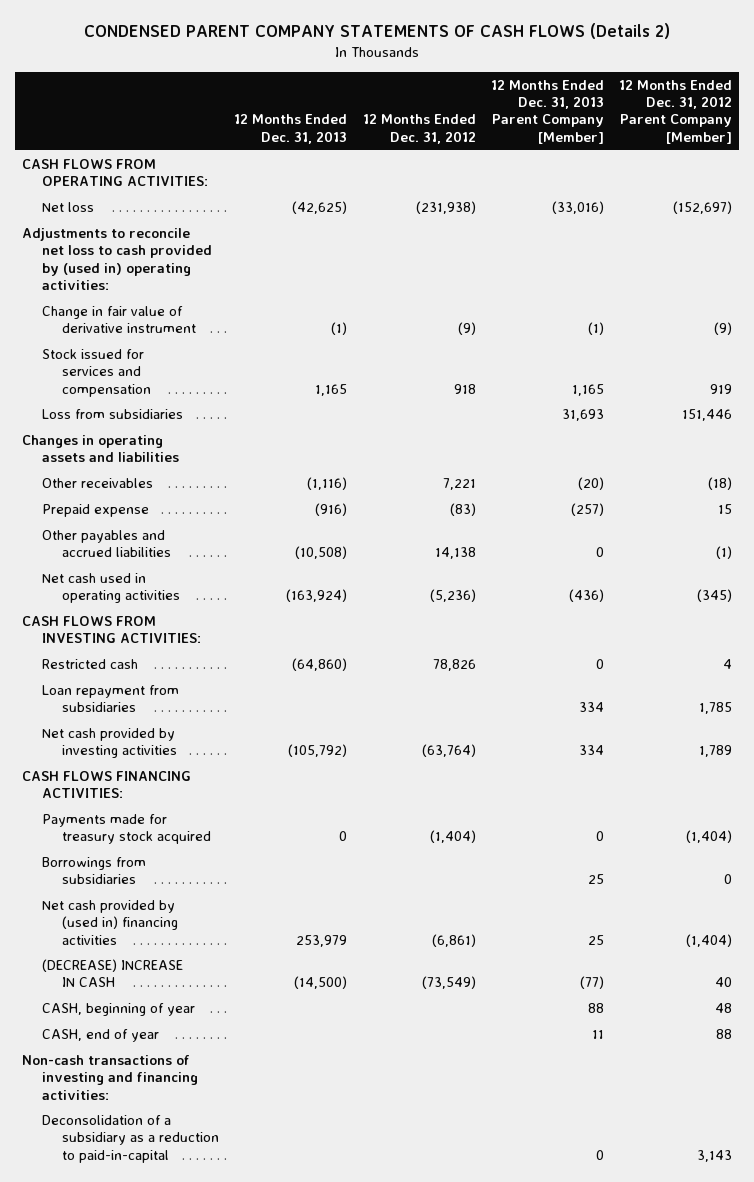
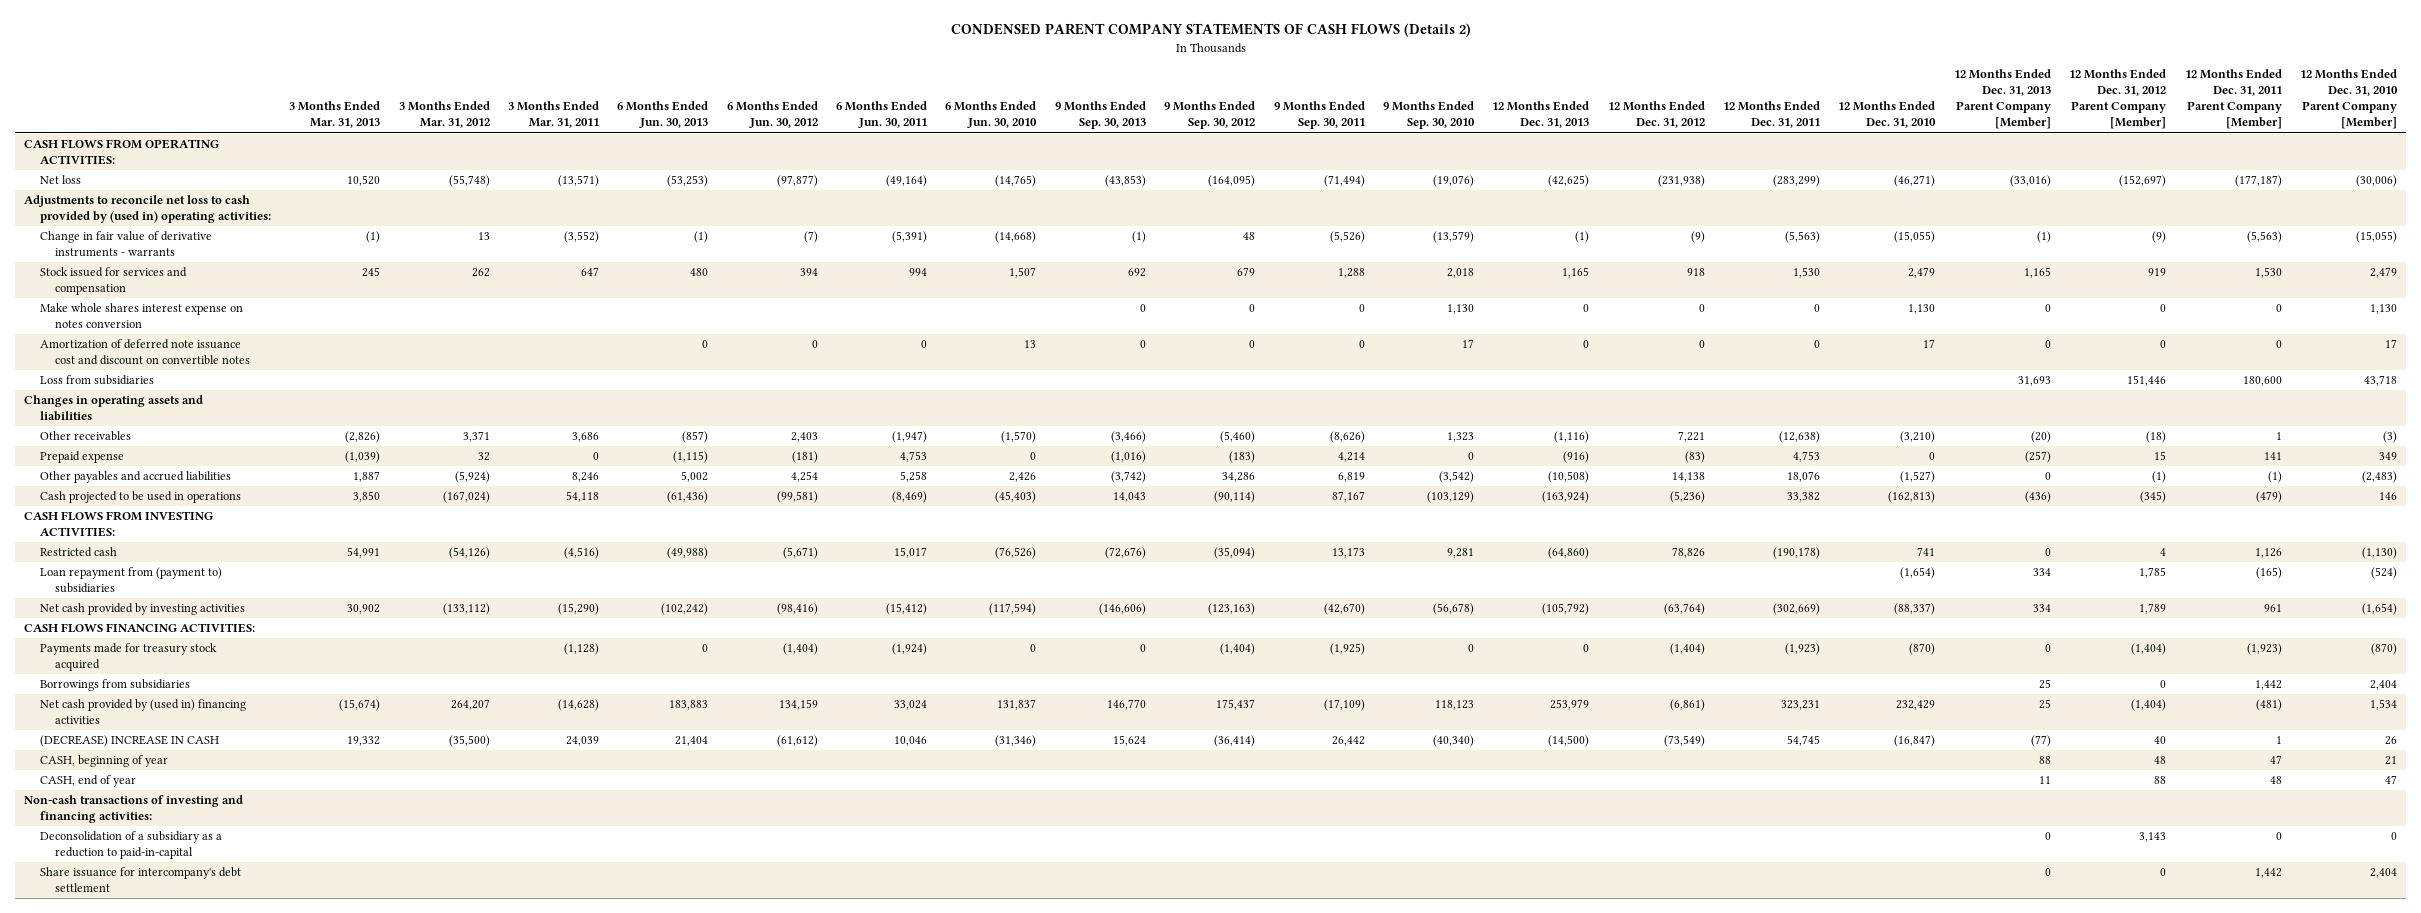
- | 12 Months Ended Dec. 31, 2013 | 12 Months Ended Dec. 31, 2012 | 12 Months Ended Dec. 31, 2013 Parent Company [Member] | 12 Months Ended Dec. 31, 2012 Parent Company [Member]
+ | 3 Months Ended Mar. 31, 2013 | 3 Months Ended Mar. 31, 2012 | 3 Months Ended Mar. 31, 2011 | 6 Months Ended Jun. 30, 2013 | 6 Months Ended Jun. 30, 2012 | 6 Months Ended Jun. 30, 2011 | 6 Months Ended Jun. 30, 2010 | 9 Months Ended Sep. 30, 2013 | 9 Months Ended Sep. 30, 2012 | 9 Months Ended Sep. 30, 2011 | 9 Months Ended Sep. 30, 2010 | 12 Months Ended Dec. 31, 2013 | 12 Months Ended Dec. 31, 2012 | 12 Months Ended Dec. 31, 2011 | 12 Months Ended Dec. 31, 2010 | 12 Months Ended Dec. 31, 2013 Parent Company [Member] | 12 Months Ended Dec. 31, 2012 Parent Company [Member] | 12 Months Ended Dec. 31, 2011 Parent Company [Member] | 12 Months Ended Dec. 31, 2010 Parent Company [Member]
- Change in fair value of derivative instrument | (1) | (9) | (1) | (9)
+ Change in fair value of derivative instruments - warrants | (1) | 13 | (3,552) | (1) | (7) | (5,391) | (14,668) | (1) | 48 | (5,526) | (13,579) | (1) | (9) | (5,563) | (15,055) | (1) | (9) | (5,563) | (15,055)
+ Make whole shares interest expense on notes conversion | | | | | | | | 0 | 0 | 0 | 1,130 | 0 | 0 | 0 | 1,130 | 0 | 0 | 0 | 1,130
+ Amortization of deferred note issuance cost and discount on convertible notes | | | | 0 | 0 | 0 | 13 | 0 | 0 | 0 | 17 | 0 | 0 | 0 | 17 | 0 | 0 | 0 | 17
- Net cash used in operating activities | (163,924) | (5,236) | (436) | (345)
+ Cash projected to be used in operations | 3,850 | (167,024) | 54,118 | (61,436) | (99,581) | (8,469) | (45,403) | 14,043 | (90,114) | 87,167 | (103,129) | (163,924) | (5,236) | 33,382 | (162,813) | (436) | (345) | (479) | 146
- Loan repayment from subsidiaries | | | 334 | 1,785
+ Loan repayment from (payment to) subsidiaries | | | | | | | | | | | | | | | (1,654) | 334 | 1,785 | (165) | (524)
+ Share issuance for intercompany's debt settlement | | | | | | | | | | | | | | | | 0 | 0 | 1,442 | 2,404

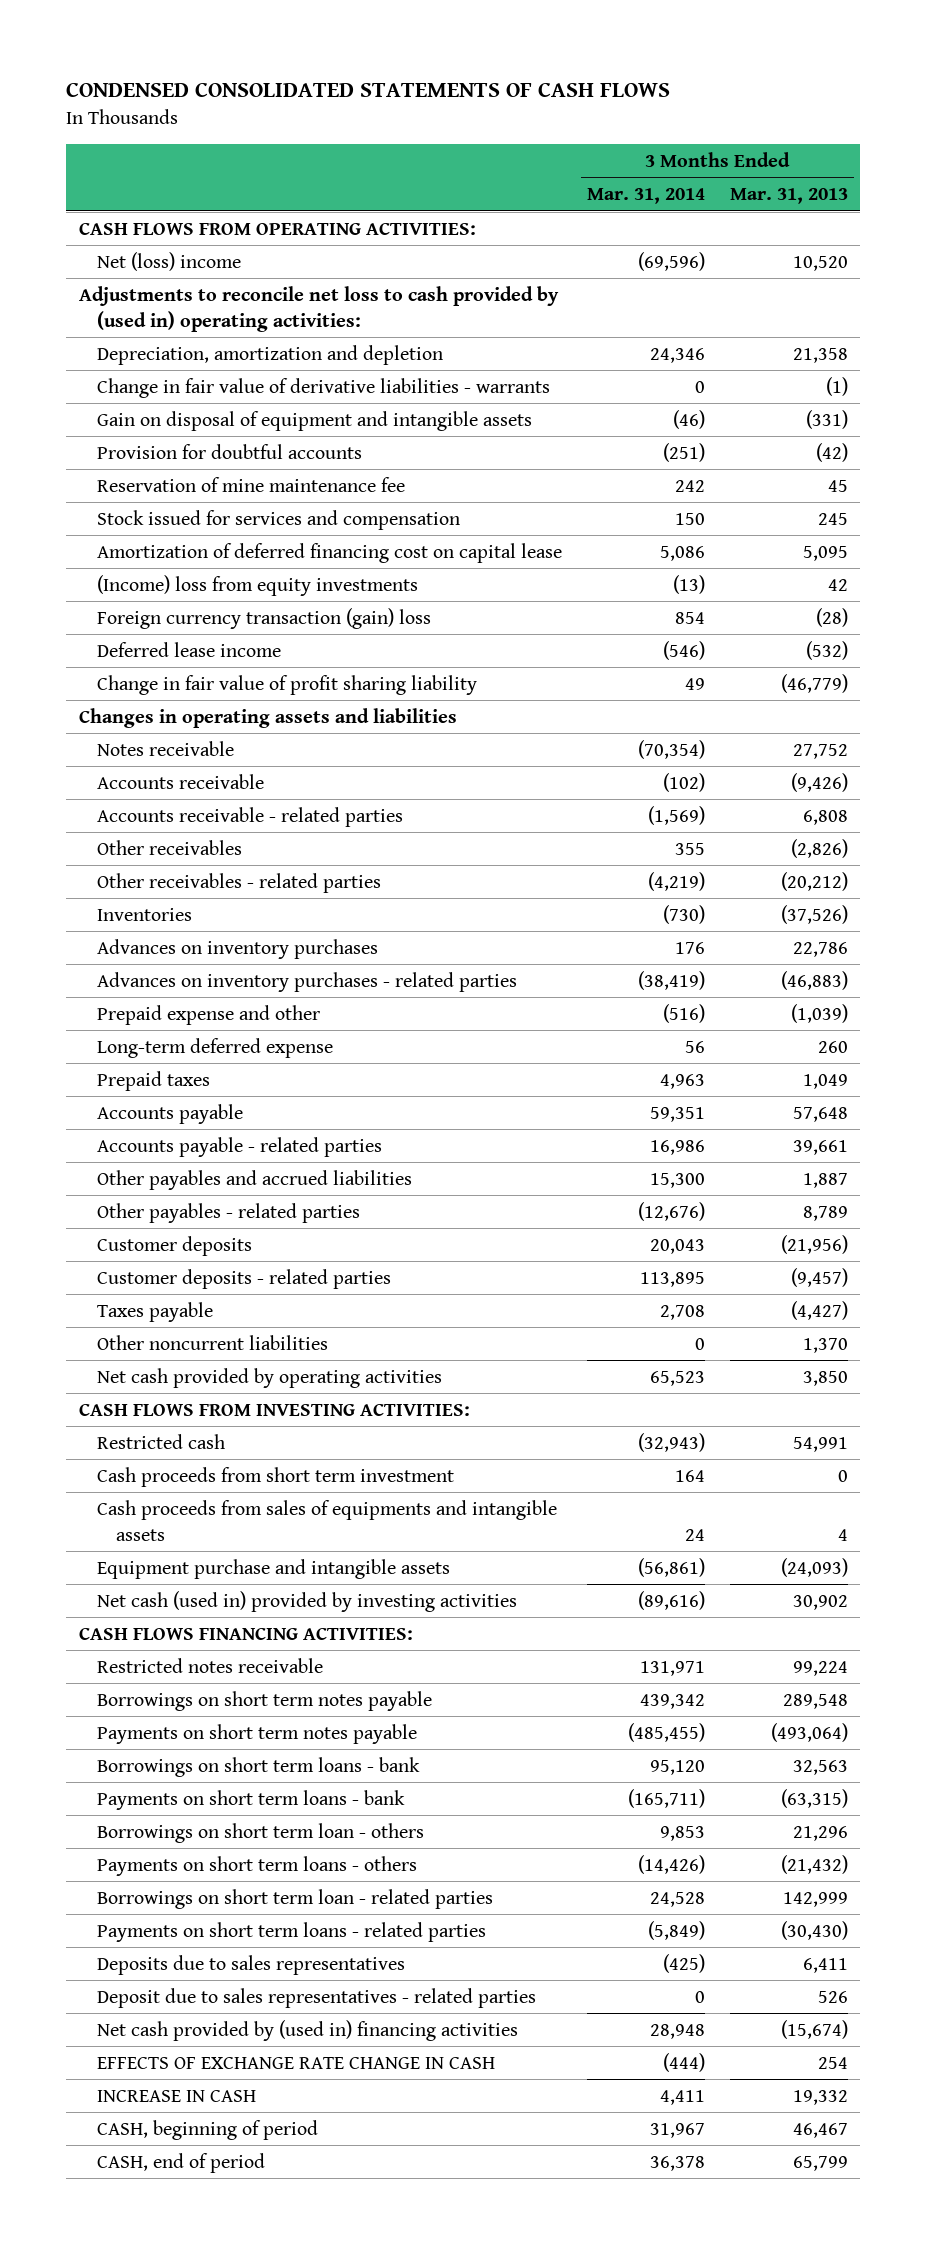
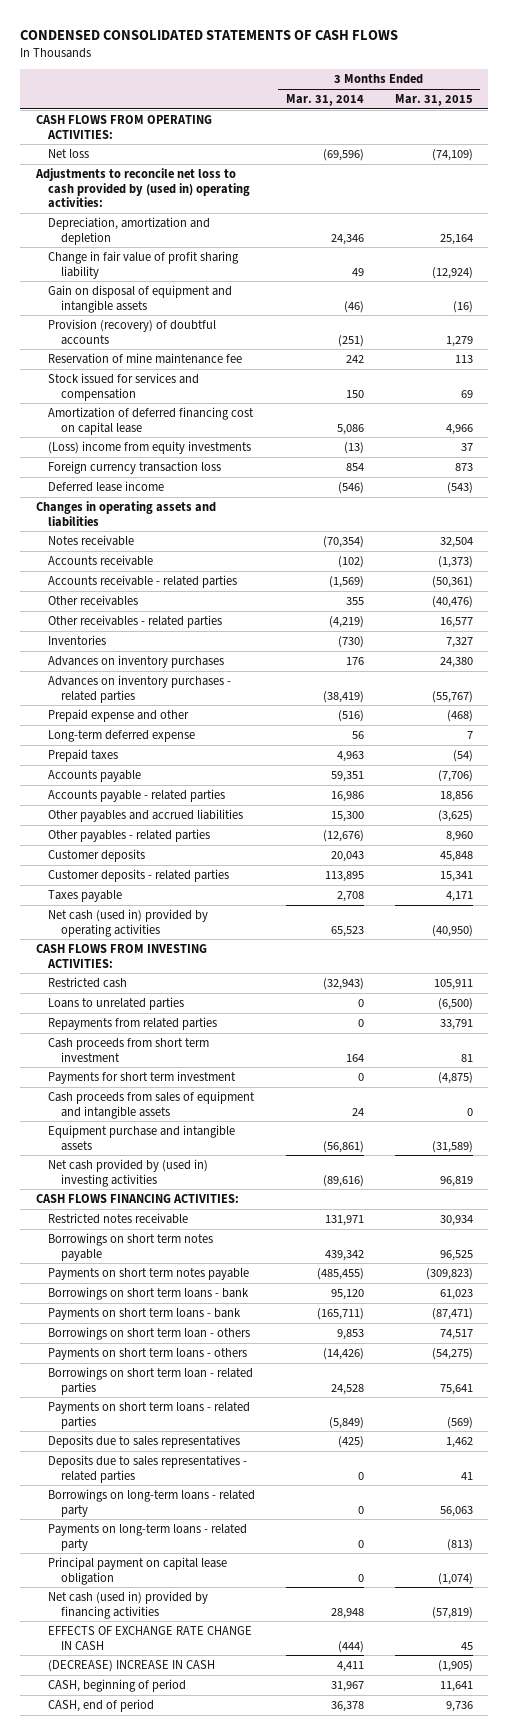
- | 3 Months Ended Mar. 31, 2014 | 3 Months Ended Mar. 31, 2013
+ | 3 Months Ended Mar. 31, 2014 | 3 Months Ended Mar. 31, 2015
- Net (loss) income | (69,596) | 10,520
+ Net loss | (69,596) | (74,109)
- Change in fair value of derivative liabilities - warrants | 0 | (1)
moved up: Change in fair value of profit sharing liability | 49 | (12,924)
- Provision for doubtful accounts | (251) | (42)
+ Provision (recovery) of doubtful accounts | (251) | 1,279
- (Income) loss from equity investments | (13) | 42
- Foreign currency transaction (gain) loss | 854 | (28)
+ (Loss) income from equity investments | (13) | 37
+ Foreign currency transaction loss | 854 | 873
- Other noncurrent liabilities | 0 | 1,370
- Net cash provided by operating activities | 65,523 | 3,850
+ Net cash (used in) provided by operating activities | 65,523 | (40,950)
+ Loans to unrelated parties | 0 | (6,500)
+ Repayments from related parties | 0 | 33,791
- Cash proceeds from sales of equipments and intangible assets | 24 | 4
+ Payments for short term investment | 0 | (4,875)
+ Cash proceeds from sales of equipment and intangible assets | 24 | 0
- Net cash (used in) provided by investing activities | (89,616) | 30,902
+ Net cash provided by (used in) investing activities | (89,616) | 96,819
- Deposit due to sales representatives - related parties | 0 | 526
- Net cash provided by (used in) financing activities | 28,948 | (15,674)
+ Deposits due to sales representatives - related parties | 0 | 41
+ Borrowings on long-term loans - related party | 0 | 56,063
+ Payments on long-term loans - related party | 0 | (813)
+ Principal payment on capital lease obligation | 0 | (1,074)
+ Net cash (used in) provided by financing activities | 28,948 | (57,819)
- INCREASE IN CASH | 4,411 | 19,332
+ (DECREASE) INCREASE IN CASH | 4,411 | (1,905)

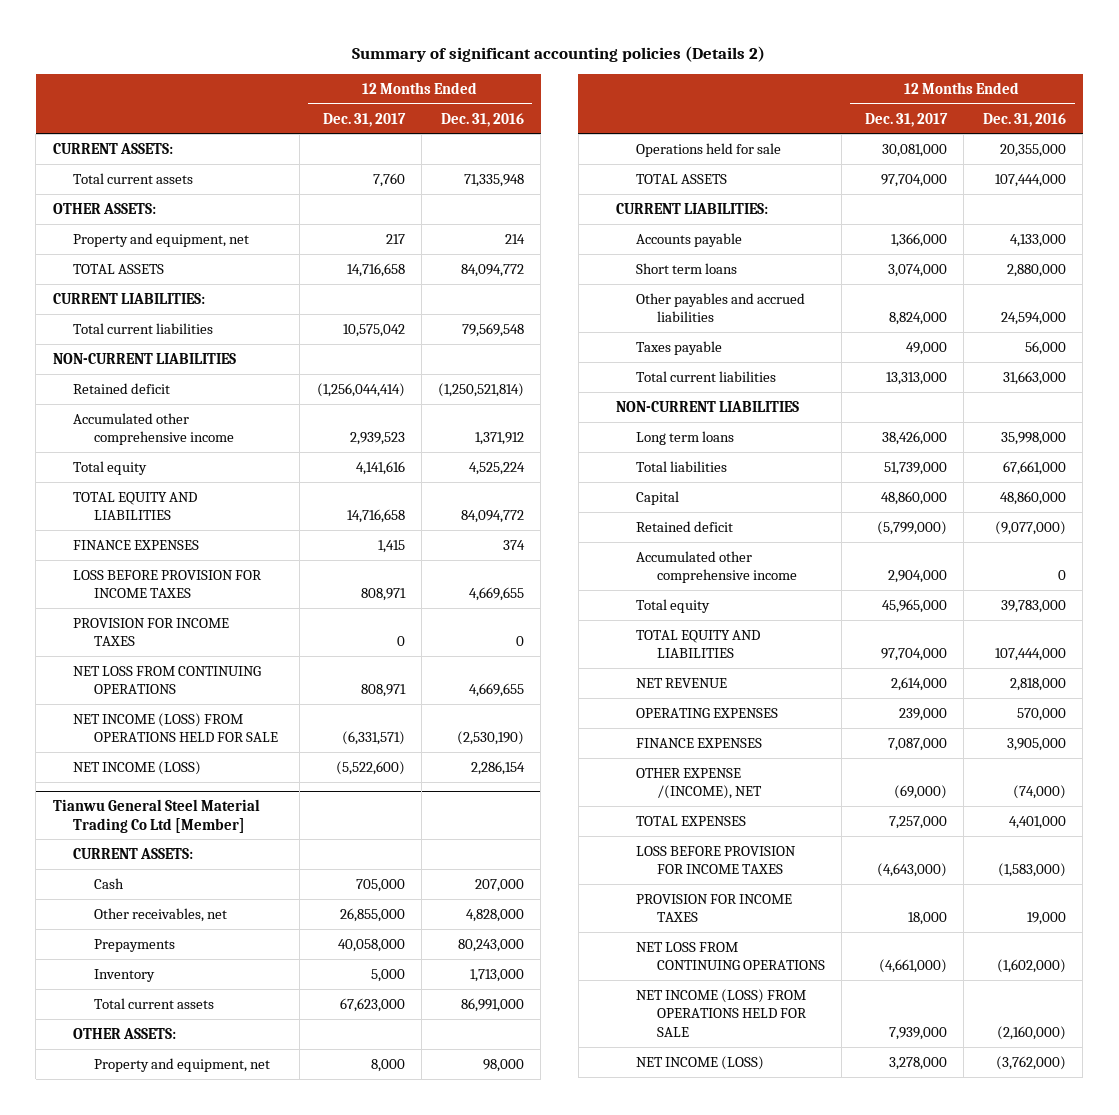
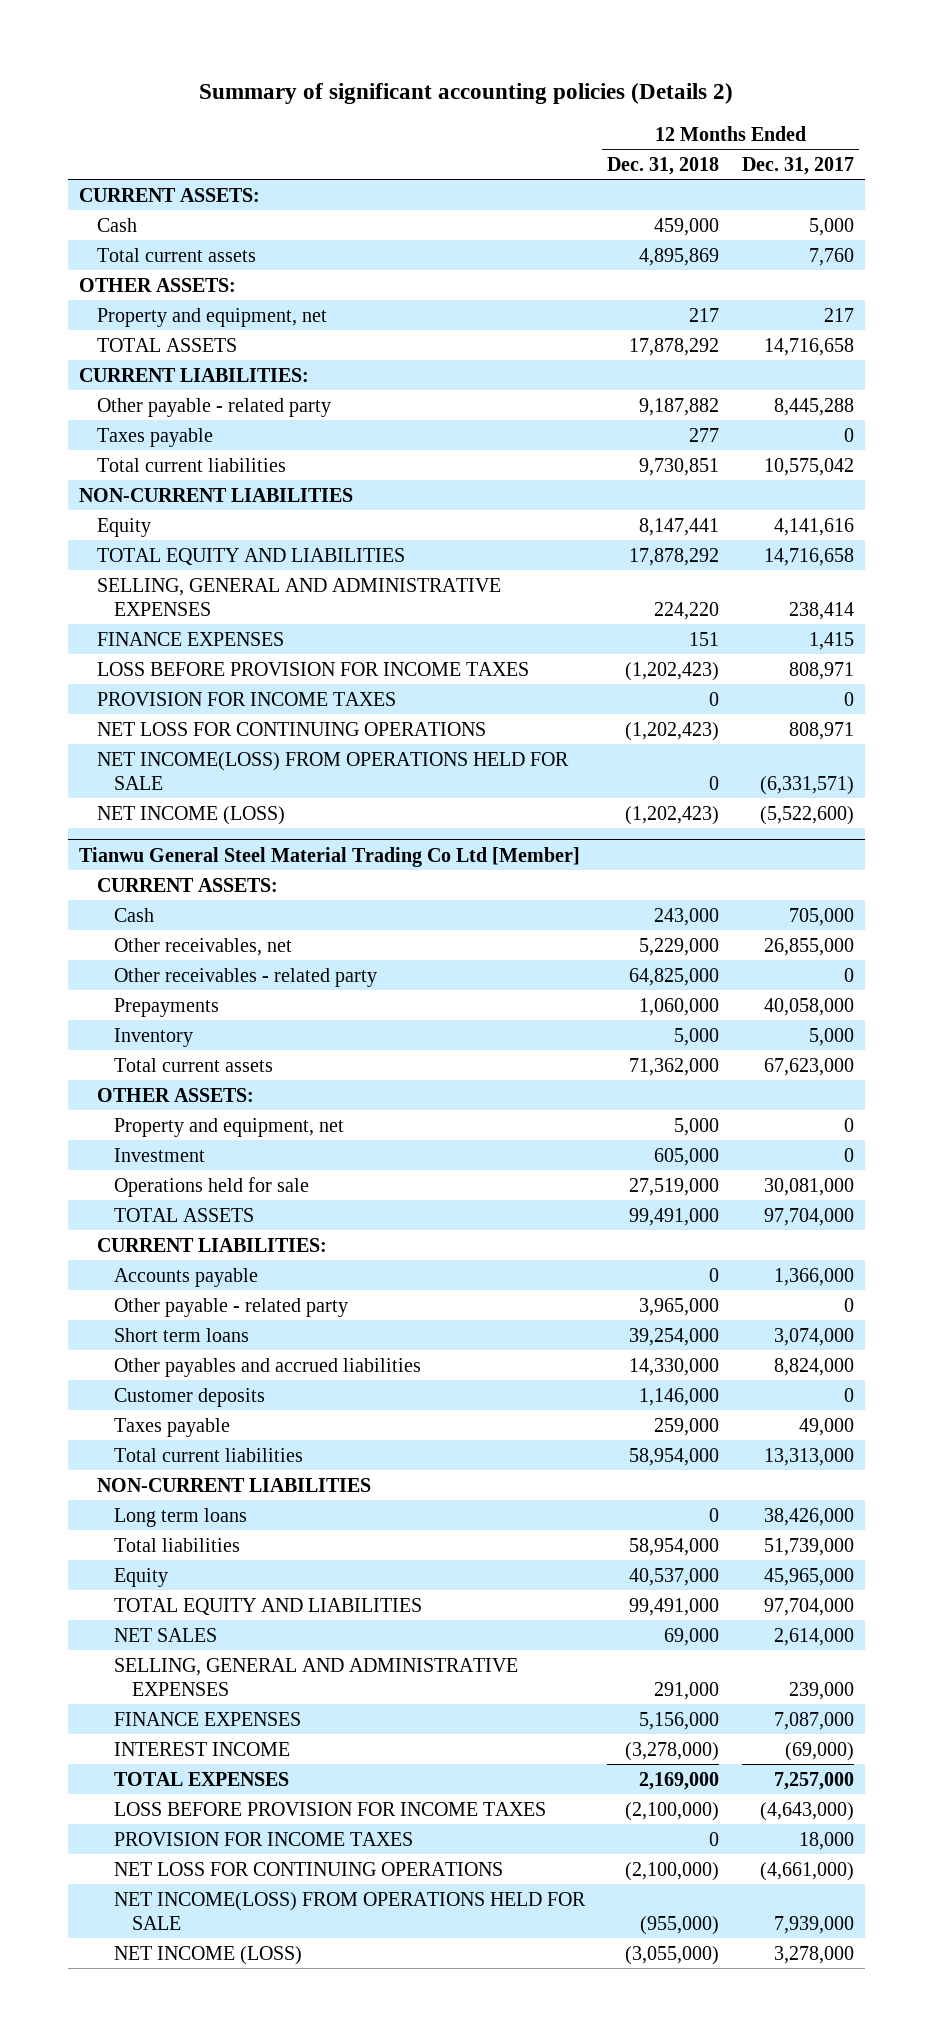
- | 12 Months Ended Dec. 31, 2017 | 12 Months Ended Dec. 31, 2016
+ | 12 Months Ended Dec. 31, 2018 | 12 Months Ended Dec. 31, 2017
+ Cash | 459,000 | 5,000
+ Other payable - related party | 9,187,882 | 8,445,288
+ Taxes payable | 277 | 0
- Retained deficit | (1,256,044,414) | (1,250,521,814)
- Accumulated other comprehensive income | 2,939,523 | 1,371,912
- Total equity | 4,141,616 | 4,525,224
+ Equity | 8,147,441 | 4,141,616
+ SELLING, GENERAL AND ADMINISTRATIVE EXPENSES | 224,220 | 238,414
- NET LOSS FROM CONTINUING OPERATIONS | 808,971 | 4,669,655
- NET INCOME (LOSS) FROM OPERATIONS HELD FOR SALE | (6,331,571) | (2,530,190)
+ NET LOSS FOR CONTINUING OPERATIONS | (1,202,423) | 808,971
+ NET INCOME(LOSS) FROM OPERATIONS HELD FOR SALE | 0 | (6,331,571)
@ Tianwu General Steel Material Trading Co Ltd [Member]
+ Other receivables - related party | 64,825,000 | 0
- Property and equipment, net | 8,000 | 98,000
+ Property and equipment, net | 5,000 | 0
+ Investment | 605,000 | 0
+ Other payable - related party | 3,965,000 | 0
+ Customer deposits | 1,146,000 | 0
- Capital | 48,860,000 | 48,860,000
- Retained deficit | (5,799,000) | (9,077,000)
- Accumulated other comprehensive income | 2,904,000 | 0
- Total equity | 45,965,000 | 39,783,000
+ Equity | 40,537,000 | 45,965,000
- NET REVENUE | 2,614,000 | 2,818,000
- OPERATING EXPENSES | 239,000 | 570,000
+ NET SALES | 69,000 | 2,614,000
+ SELLING, GENERAL AND ADMINISTRATIVE EXPENSES | 291,000 | 239,000
- OTHER EXPENSE /(INCOME), NET | (69,000) | (74,000)
+ INTEREST INCOME | (3,278,000) | (69,000)
- NET LOSS FROM CONTINUING OPERATIONS | (4,661,000) | (1,602,000)
- NET INCOME (LOSS) FROM OPERATIONS HELD FOR SALE | 7,939,000 | (2,160,000)
+ NET LOSS FOR CONTINUING OPERATIONS | (2,100,000) | (4,661,000)
+ NET INCOME(LOSS) FROM OPERATIONS HELD FOR SALE | (955,000) | 7,939,000

